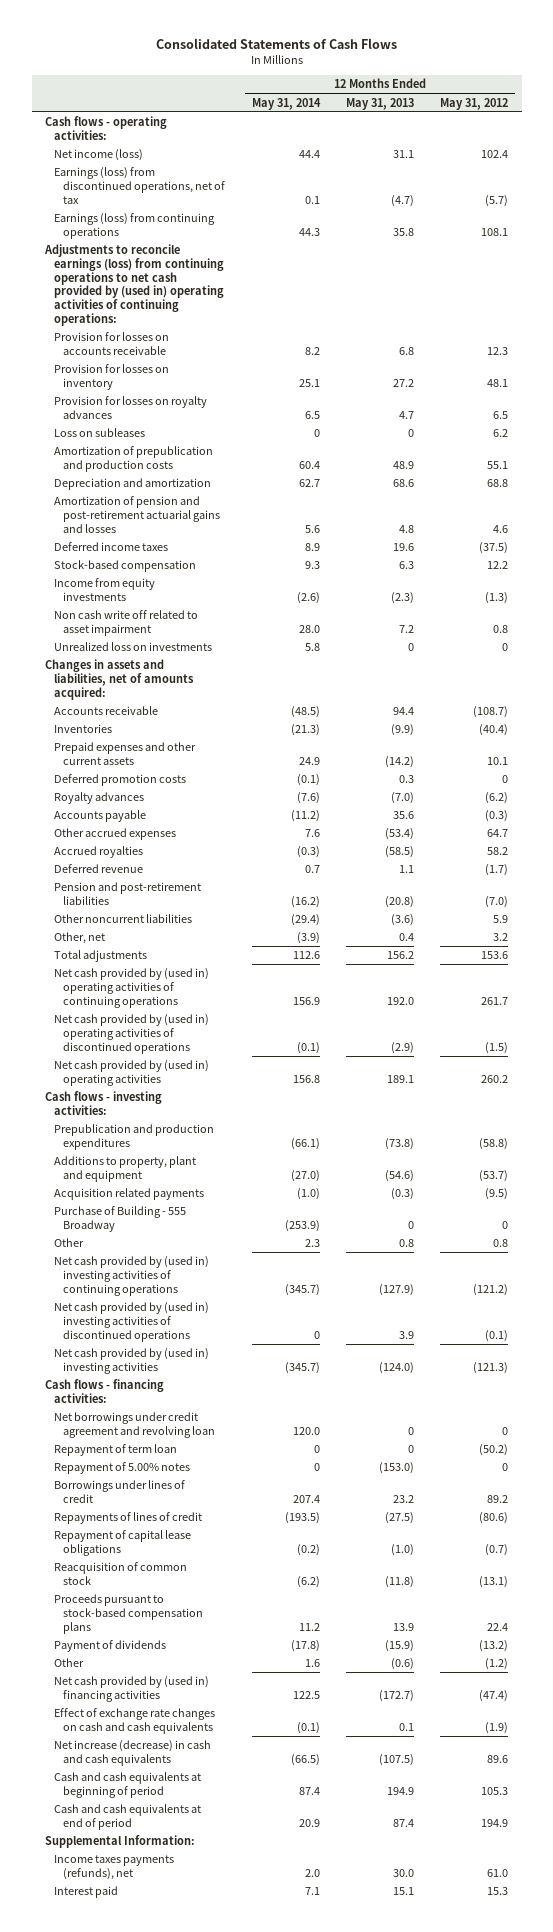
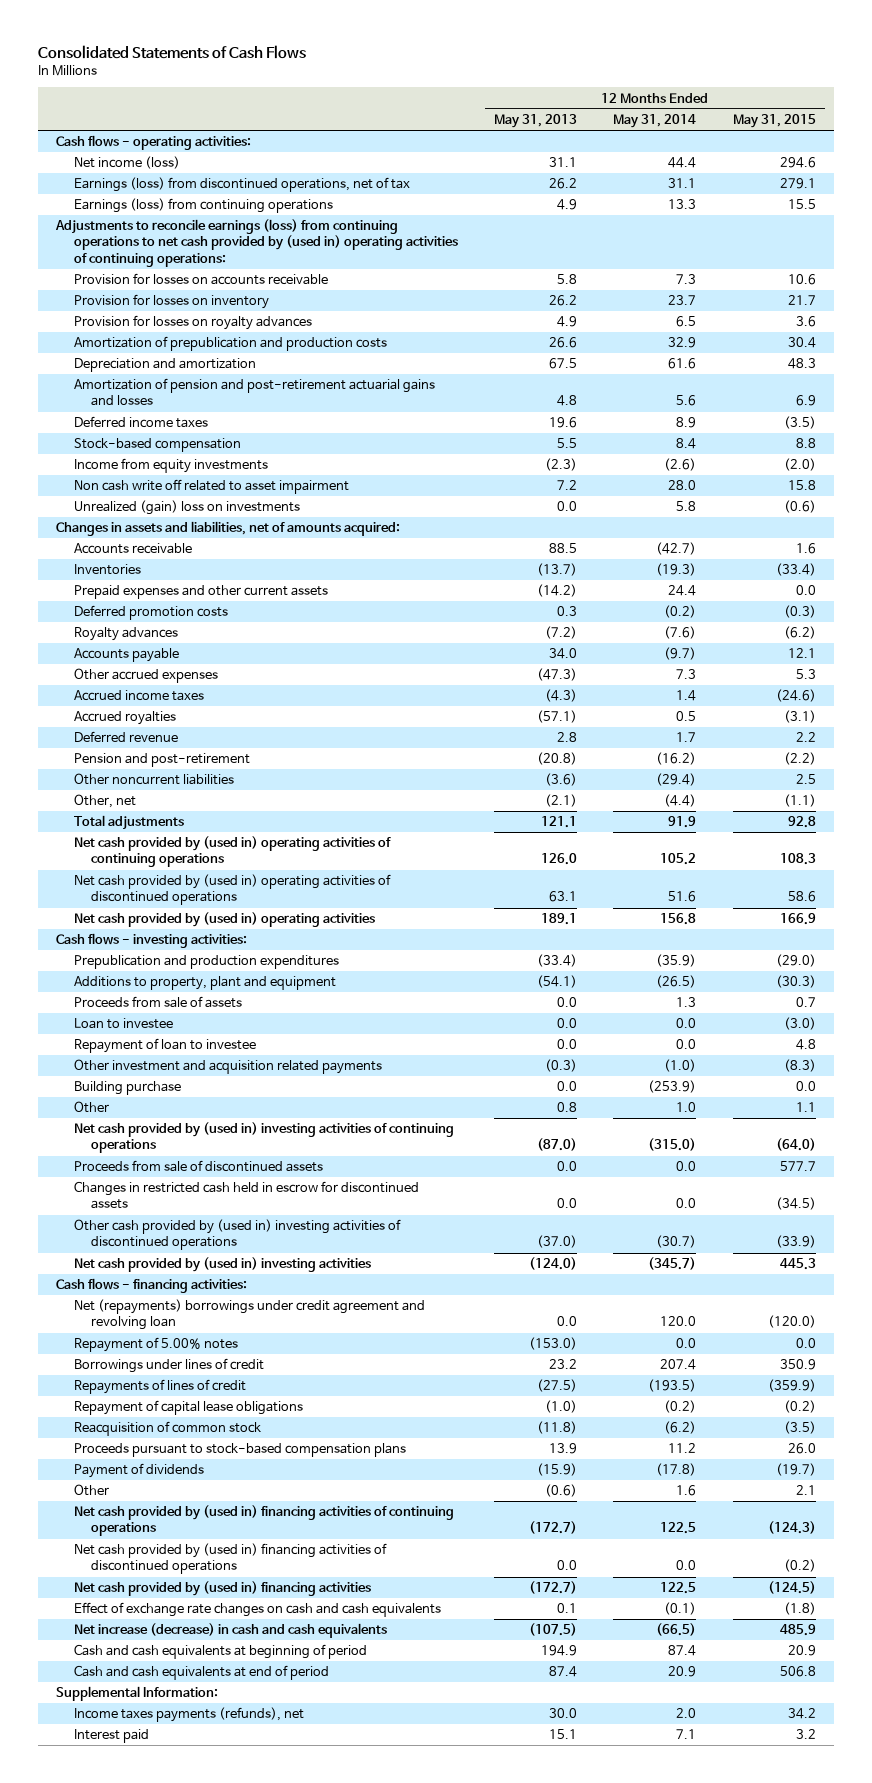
- | 12 Months Ended May 31, 2014 | 12 Months Ended May 31, 2013 | 12 Months Ended May 31, 2012
+ | 12 Months Ended May 31, 2013 | 12 Months Ended May 31, 2014 | 12 Months Ended May 31, 2015
- Earnings (loss) from discontinued operations, net of tax | 0.1 | (4.7) | (5.7)
- Earnings (loss) from continuing operations | 44.3 | 35.8 | 108.1
+ Earnings (loss) from discontinued operations, net of tax | 26.2 | 31.1 | 279.1
+ Earnings (loss) from continuing operations | 4.9 | 13.3 | 15.5
- Provision for losses on accounts receivable | 8.2 | 6.8 | 12.3
- Provision for losses on inventory | 25.1 | 27.2 | 48.1
- Provision for losses on royalty advances | 6.5 | 4.7 | 6.5
- Loss on subleases | 0 | 0 | 6.2
- Amortization of prepublication and production costs | 60.4 | 48.9 | 55.1
- Depreciation and amortization | 62.7 | 68.6 | 68.8
+ Provision for losses on accounts receivable | 5.8 | 7.3 | 10.6
+ Provision for losses on inventory | 26.2 | 23.7 | 21.7
+ Provision for losses on royalty advances | 4.9 | 6.5 | 3.6
+ Amortization of prepublication and production costs | 26.6 | 32.9 | 30.4
+ Depreciation and amortization | 67.5 | 61.6 | 48.3
- Stock-based compensation | 9.3 | 6.3 | 12.2
+ Stock-based compensation | 5.5 | 8.4 | 8.8
- Unrealized loss on investments | 5.8 | 0 | 0
+ Unrealized (gain) loss on investments | 0.0 | 5.8 | (0.6)
- Accounts receivable | (48.5) | 94.4 | (108.7)
- Inventories | (21.3) | (9.9) | (40.4)
- Prepaid expenses and other current assets | 24.9 | (14.2) | 10.1
- Deferred promotion costs | (0.1) | 0.3 | 0
- Royalty advances | (7.6) | (7.0) | (6.2)
- Accounts payable | (11.2) | 35.6 | (0.3)
- Other accrued expenses | 7.6 | (53.4) | 64.7
- Accrued royalties | (0.3) | (58.5) | 58.2
- Deferred revenue | 0.7 | 1.1 | (1.7)
- Pension and post-retirement liabilities | (16.2) | (20.8) | (7.0)
+ Accounts receivable | 88.5 | (42.7) | 1.6
+ Inventories | (13.7) | (19.3) | (33.4)
+ Prepaid expenses and other current assets | (14.2) | 24.4 | 0.0
+ Deferred promotion costs | 0.3 | (0.2) | (0.3)
+ Royalty advances | (7.2) | (7.6) | (6.2)
+ Accounts payable | 34.0 | (9.7) | 12.1
+ Other accrued expenses | (47.3) | 7.3 | 5.3
+ Accrued income taxes | (4.3) | 1.4 | (24.6)
+ Accrued royalties | (57.1) | 0.5 | (3.1)
+ Deferred revenue | 2.8 | 1.7 | 2.2
+ Pension and post-retirement | (20.8) | (16.2) | (2.2)
- Other, net | (3.9) | 0.4 | 3.2
- Total adjustments | 112.6 | 156.2 | 153.6
- Net cash provided by (used in) operating activities of continuing operations | 156.9 | 192.0 | 261.7
- Net cash provided by (used in) operating activities of discontinued operations | (0.1) | (2.9) | (1.5)
+ Other, net | (2.1) | (4.4) | (1.1)
+ Total adjustments | 121.1 | 91.9 | 92.8
+ Net cash provided by (used in) operating activities of continuing operations | 126.0 | 105.2 | 108.3
+ Net cash provided by (used in) operating activities of discontinued operations | 63.1 | 51.6 | 58.6
- Prepublication and production expenditures | (66.1) | (73.8) | (58.8)
- Additions to property, plant and equipment | (27.0) | (54.6) | (53.7)
- Acquisition related payments | (1.0) | (0.3) | (9.5)
- Purchase of Building - 555 Broadway | (253.9) | 0 | 0
- Other | 2.3 | 0.8 | 0.8
- Net cash provided by (used in) investing activities of continuing operations | (345.7) | (127.9) | (121.2)
- Net cash provided by (used in) investing activities of discontinued operations | 0 | 3.9 | (0.1)
+ Prepublication and production expenditures | (33.4) | (35.9) | (29.0)
+ Additions to property, plant and equipment | (54.1) | (26.5) | (30.3)
+ Proceeds from sale of assets | 0.0 | 1.3 | 0.7
+ Loan to investee | 0.0 | 0.0 | (3.0)
+ Repayment of loan to investee | 0.0 | 0.0 | 4.8
+ Other investment and acquisition related payments | (0.3) | (1.0) | (8.3)
+ Building purchase | 0.0 | (253.9) | 0.0
+ Other | 0.8 | 1.0 | 1.1
+ Net cash provided by (used in) investing activities of continuing operations | (87.0) | (315.0) | (64.0)
+ Proceeds from sale of discontinued assets | 0.0 | 0.0 | 577.7
+ Changes in restricted cash held in escrow for discontinued assets | 0.0 | 0.0 | (34.5)
+ Other cash provided by (used in) investing activities of discontinued operations | (37.0) | (30.7) | (33.9)
- Net borrowings under credit agreement and revolving loan | 120.0 | 0 | 0
- Repayment of term loan | 0 | 0 | (50.2)
- Repayment of 5.00% notes | 0 | (153.0) | 0
+ Net (repayments) borrowings under credit agreement and revolving loan | 0.0 | 120.0 | (120.0)
+ Repayment of 5.00% notes | (153.0) | 0.0 | 0.0
+ Net cash provided by (used in) financing activities of continuing operations | (172.7) | 122.5 | (124.3)
+ Net cash provided by (used in) financing activities of discontinued operations | 0.0 | 0.0 | (0.2)

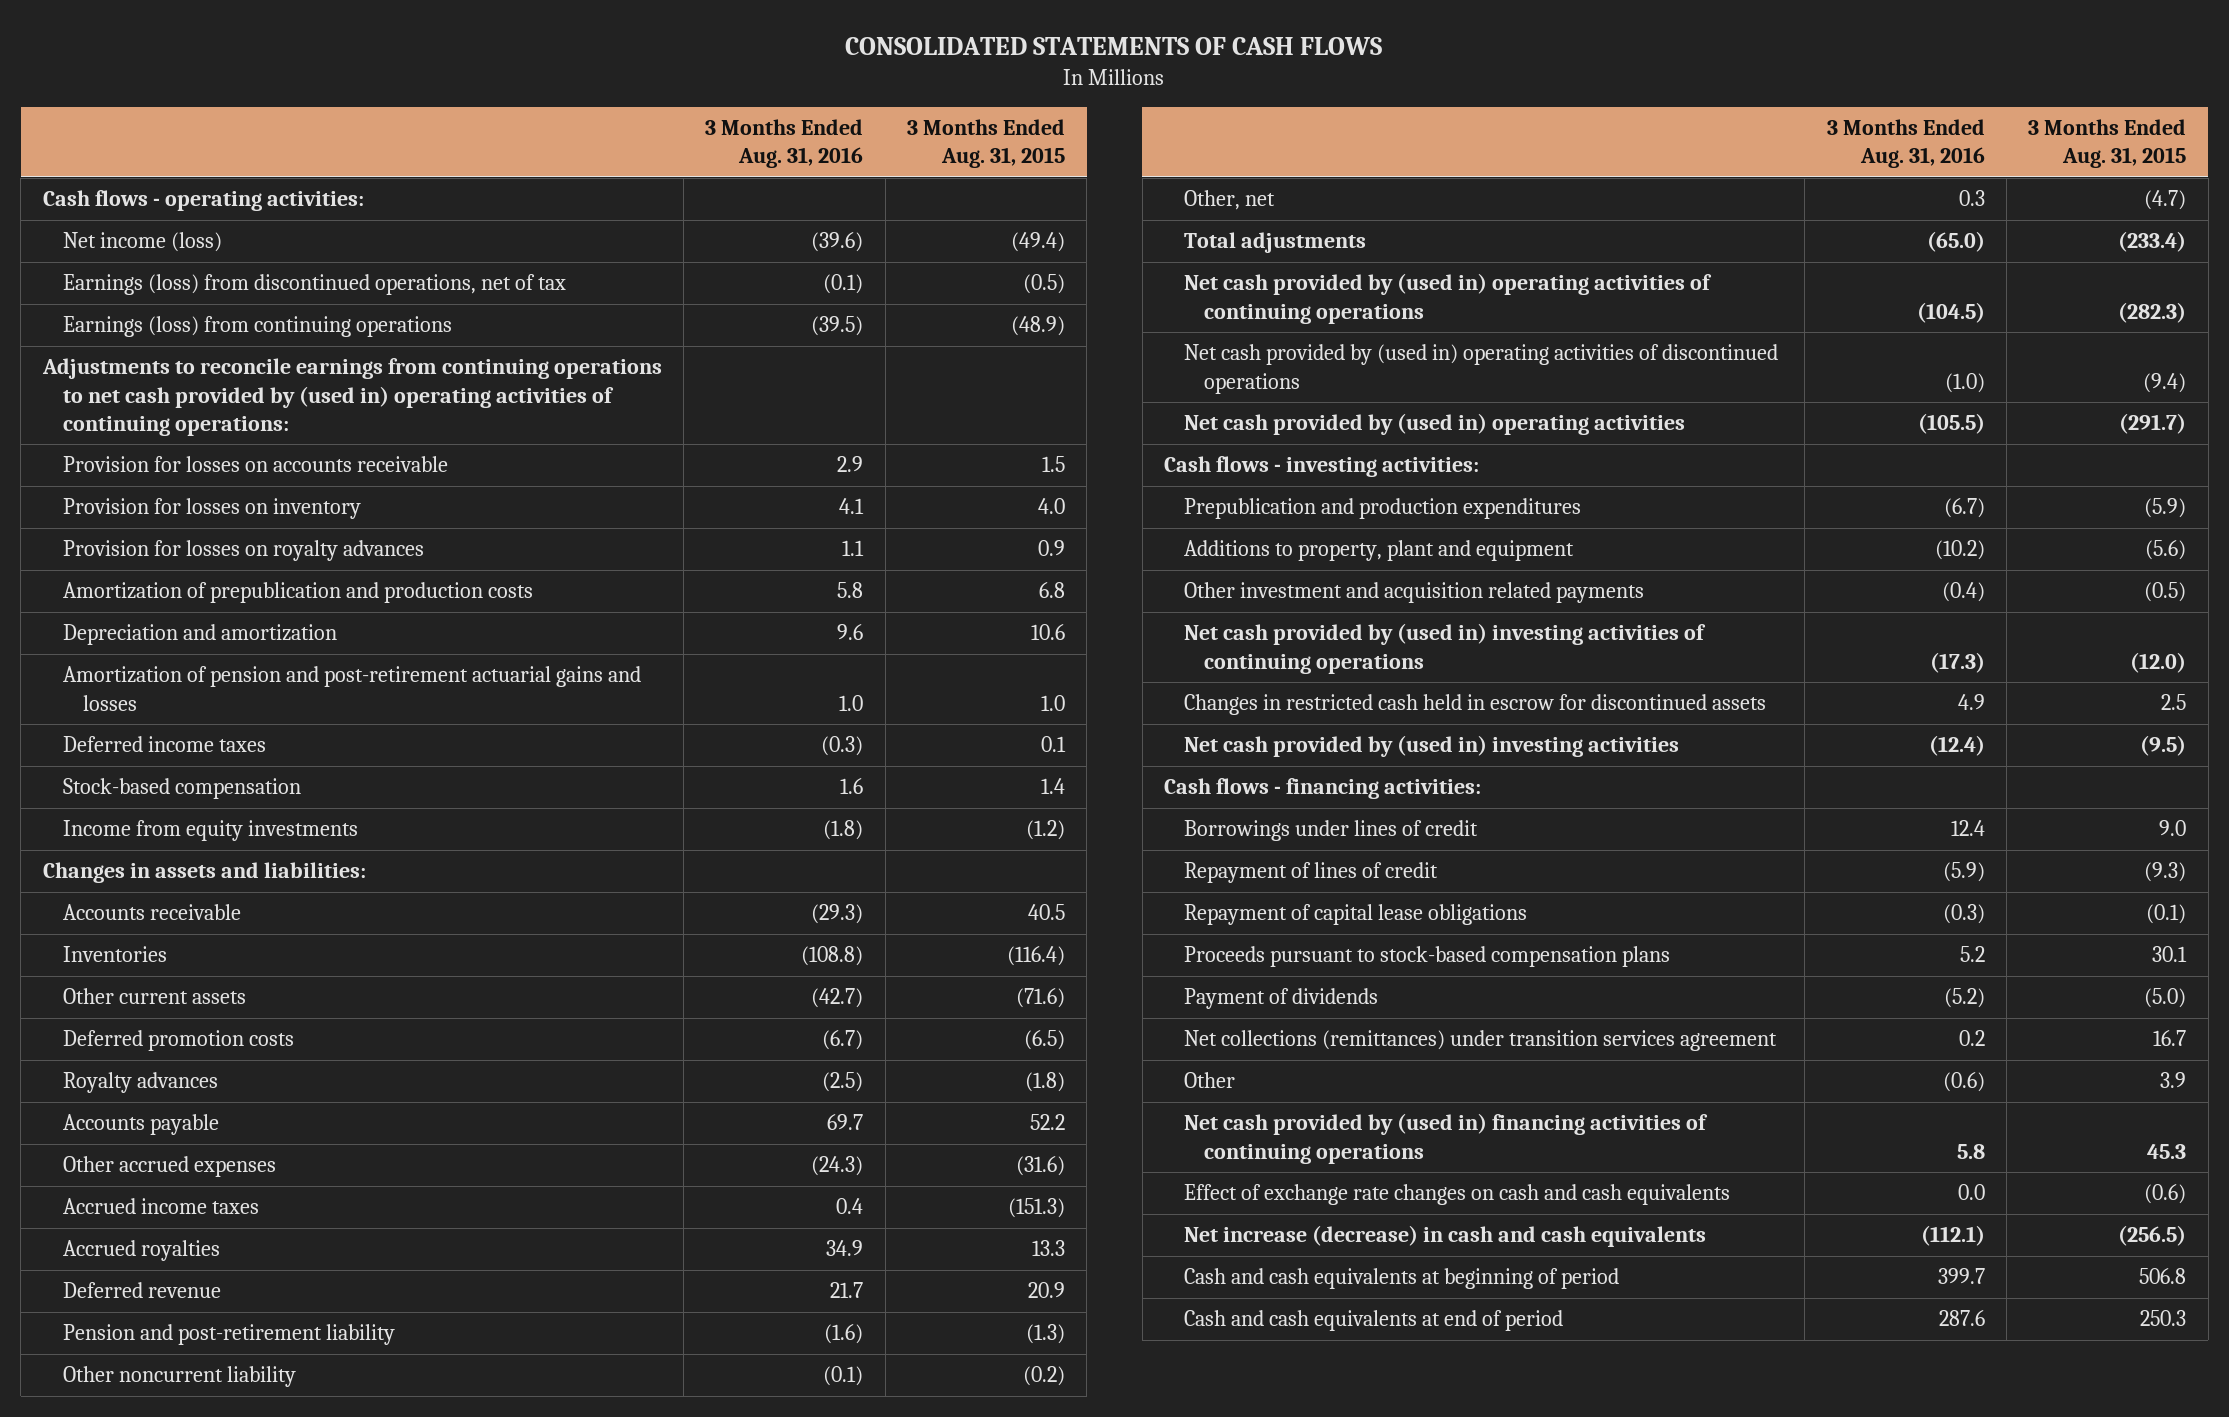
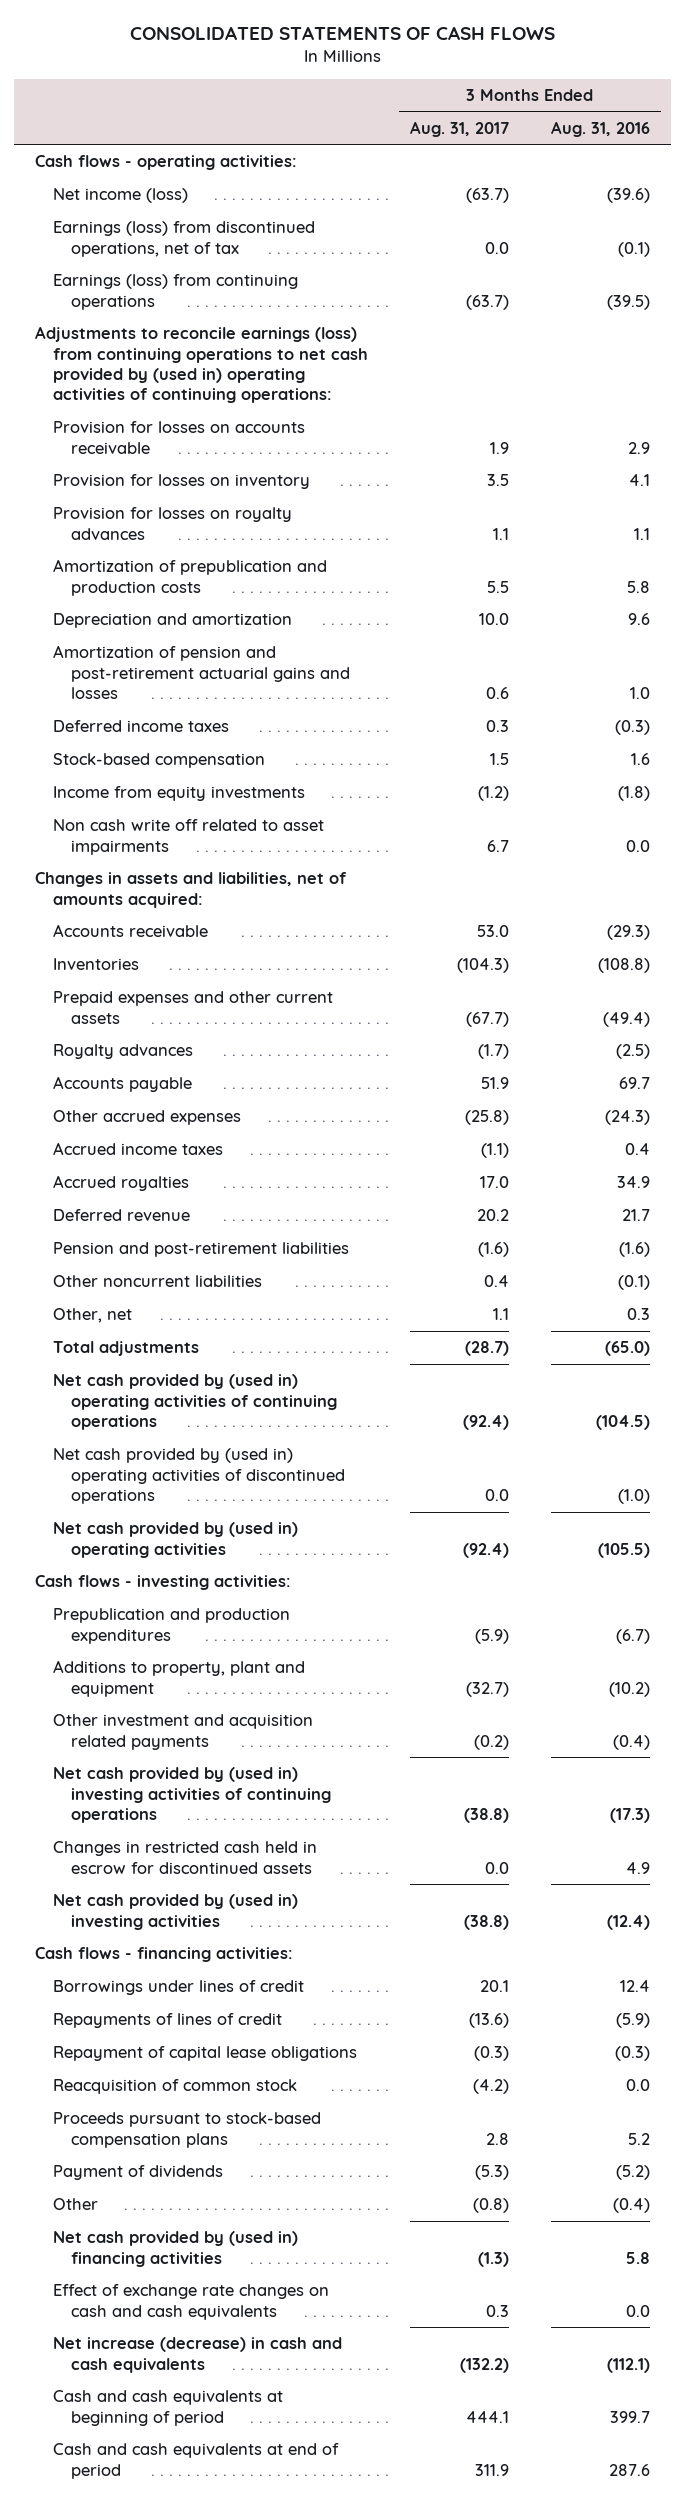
- | 3 Months Ended Aug. 31, 2016 | 3 Months Ended Aug. 31, 2015
+ | 3 Months Ended Aug. 31, 2017 | 3 Months Ended Aug. 31, 2016
- Adjustments to reconcile earnings from continuing operations to net cash provided by (used in) operating activities of continuing operations:
+ Adjustments to reconcile earnings (loss) from continuing operations to net cash provided by (used in) operating activities of continuing operations:
- Changes in assets and liabilities:
+ Non cash write off related to asset impairments | 6.7 | 0.0
+ Changes in assets and liabilities, net of amounts acquired:
- Other current assets | (42.7) | (71.6)
- Deferred promotion costs | (6.7) | (6.5)
+ Prepaid expenses and other current assets | (67.7) | (49.4)
- Pension and post-retirement liability | (1.6) | (1.3)
- Other noncurrent liability | (0.1) | (0.2)
+ Pension and post-retirement liabilities | (1.6) | (1.6)
+ Other noncurrent liabilities | 0.4 | (0.1)
- Repayment of lines of credit | (5.9) | (9.3)
+ Repayments of lines of credit | (13.6) | (5.9)
+ Reacquisition of common stock | (4.2) | 0.0
- Net collections (remittances) under transition services agreement | 0.2 | 16.7
- Other | (0.6) | 3.9
- Net cash provided by (used in) financing activities of continuing operations | 5.8 | 45.3
+ Other | (0.8) | (0.4)
+ Net cash provided by (used in) financing activities | (1.3) | 5.8

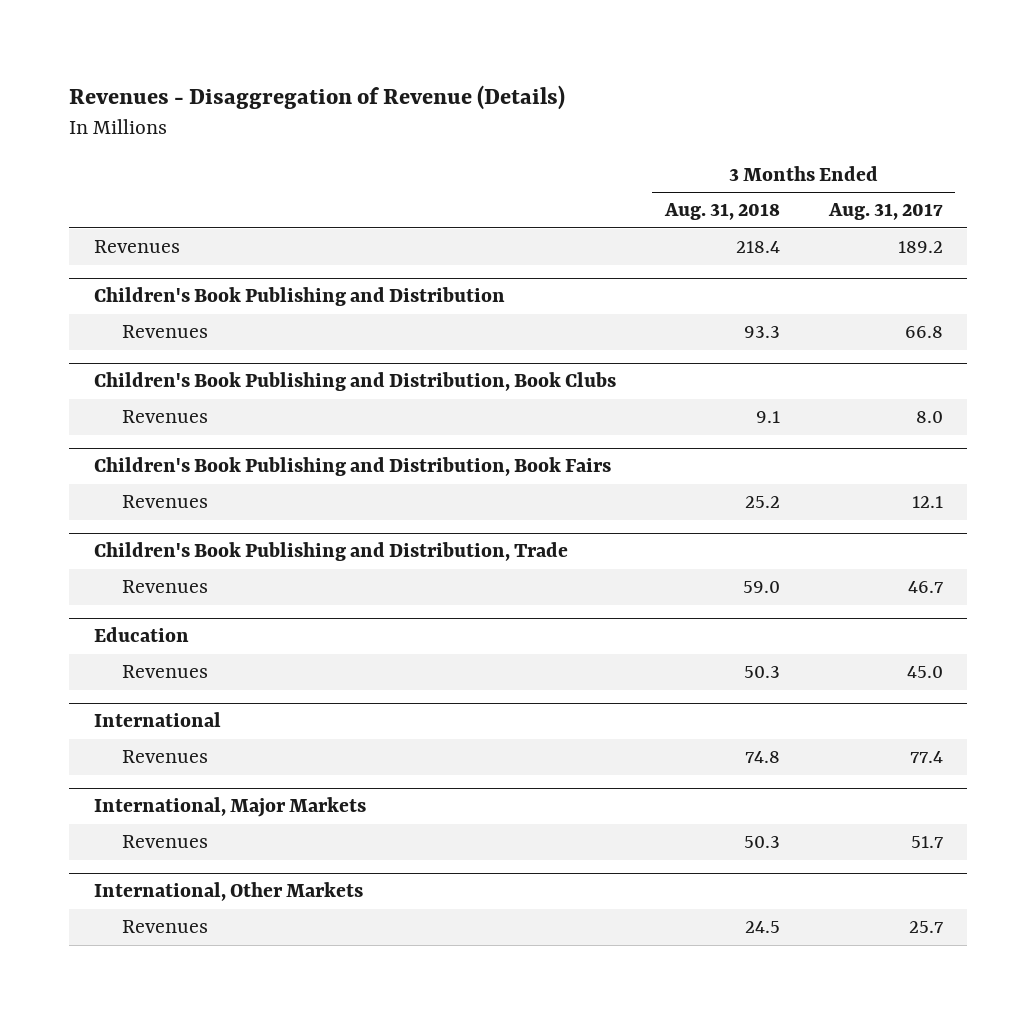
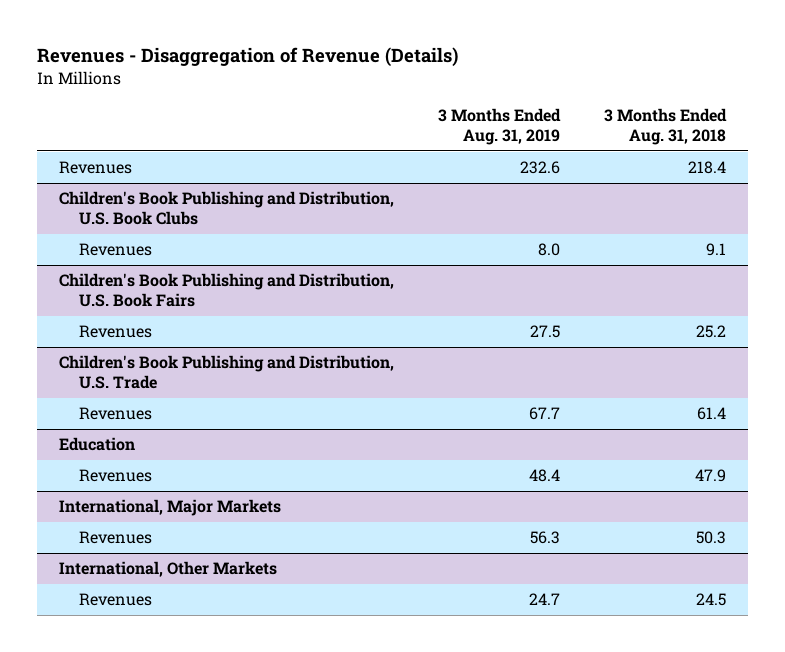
- | 3 Months Ended Aug. 31, 2018 | 3 Months Ended Aug. 31, 2017
+ | 3 Months Ended Aug. 31, 2019 | 3 Months Ended Aug. 31, 2018
- Children's Book Publishing and Distribution
- Revenues | 93.3 | 66.8
- Children's Book Publishing and Distribution, Book Clubs
+ Children's Book Publishing and Distribution, U.S. Book Clubs
- Children's Book Publishing and Distribution, Book Fairs
+ Children's Book Publishing and Distribution, U.S. Book Fairs
- Children's Book Publishing and Distribution, Trade
- Revenues | 59.0 | 46.7
+ Children's Book Publishing and Distribution, U.S. Trade
+ Revenues | 67.7 | 61.4
@ Education
- Revenues | 50.3 | 45.0
- International
- Revenues | 74.8 | 77.4
@ Education
+ Revenues | 48.4 | 47.9

